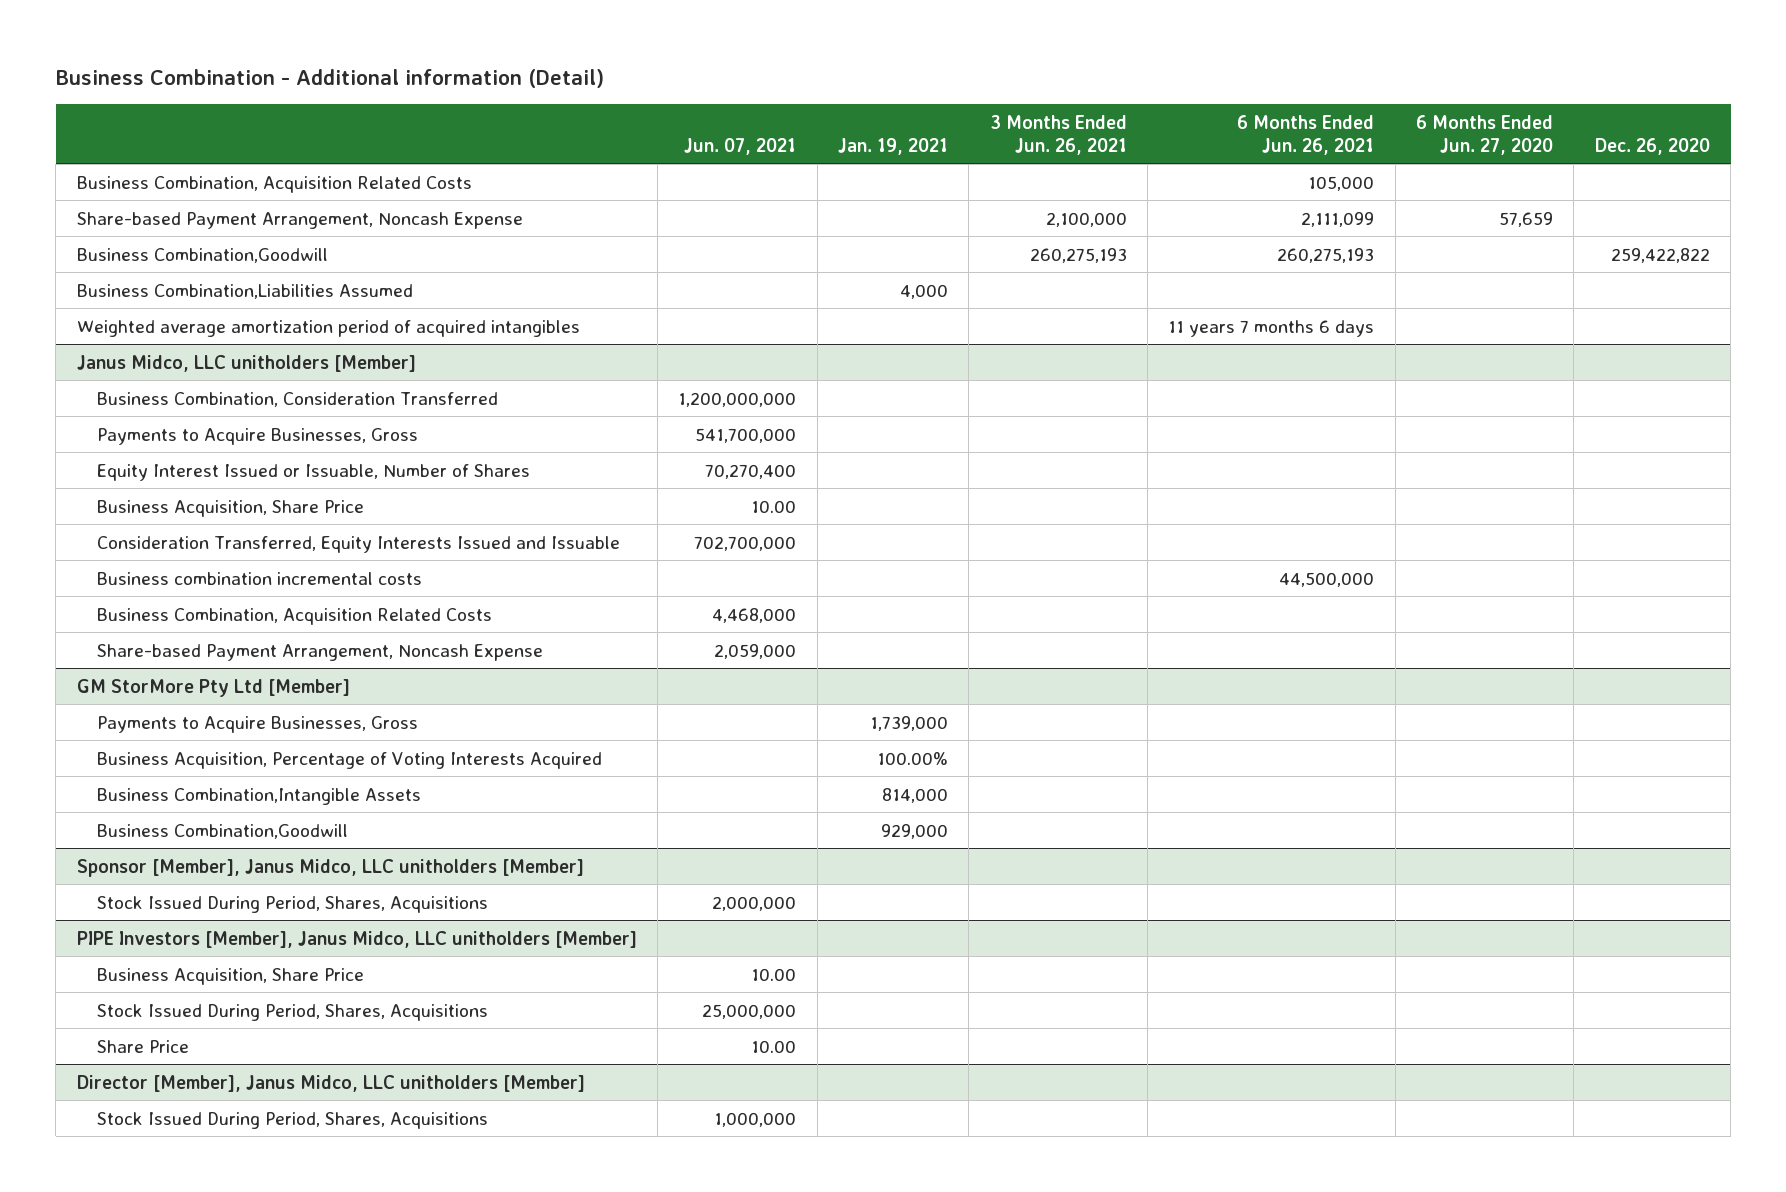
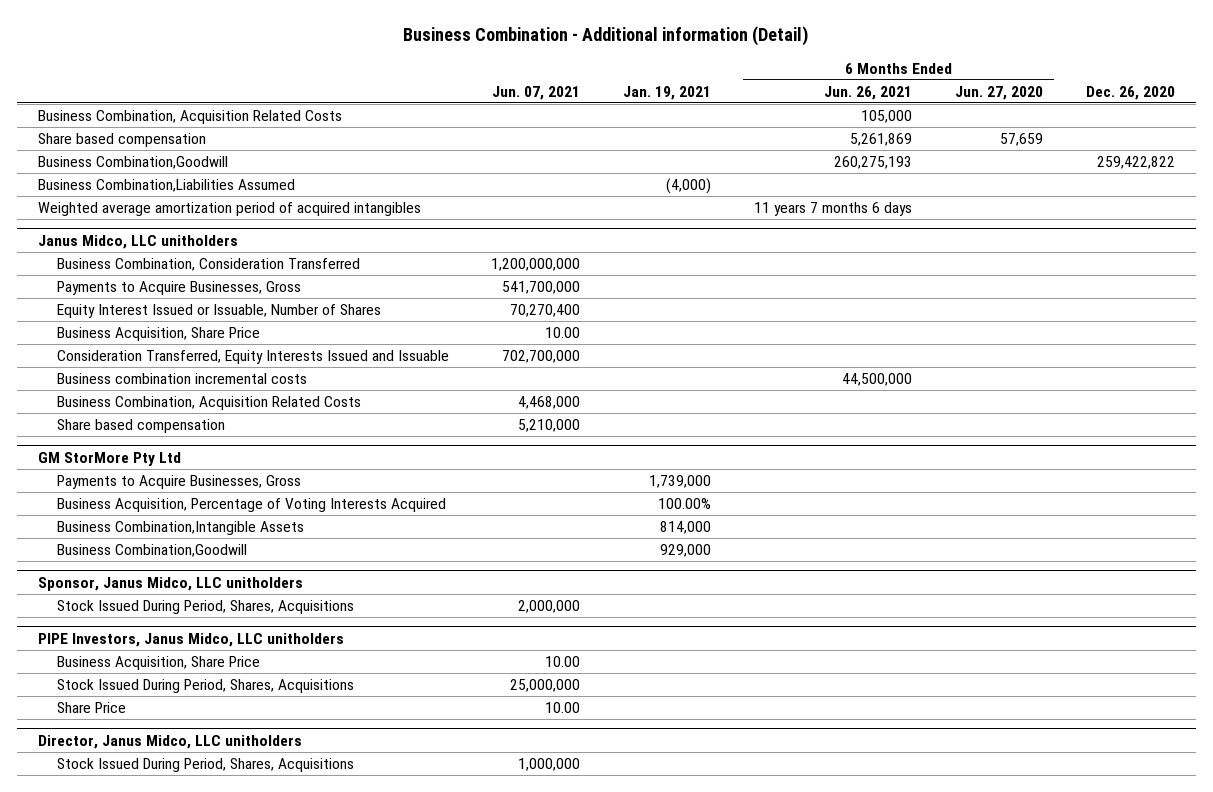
- | Jun. 07, 2021 | Jan. 19, 2021 | 3 Months Ended Jun. 26, 2021 | 6 Months Ended Jun. 26, 2021 | 6 Months Ended Jun. 27, 2020 | Dec. 26, 2020
+ | Jun. 07, 2021 | Jan. 19, 2021 | 6 Months Ended Jun. 26, 2021 | 6 Months Ended Jun. 27, 2020 | Dec. 26, 2020
- Share-based Payment Arrangement, Noncash Expense | | | 2,100,000 | 2,111,099 | 57,659 |
+ Share based compensation | | | 5,261,869 | 57,659 |
- Business Combination,Liabilities Assumed | | 4,000 | | | |
+ Business Combination,Liabilities Assumed | | (4,000) | | |
- Janus Midco, LLC unitholders [Member]
+ Janus Midco, LLC unitholders
- Share-based Payment Arrangement, Noncash Expense | 2,059,000 | | | | |
- GM StorMore Pty Ltd [Member]
+ Share based compensation | 5,210,000 | | | |
+ GM StorMore Pty Ltd
- Sponsor [Member], Janus Midco, LLC unitholders [Member]
+ Sponsor, Janus Midco, LLC unitholders
- PIPE Investors [Member], Janus Midco, LLC unitholders [Member]
+ PIPE Investors, Janus Midco, LLC unitholders
- Director [Member], Janus Midco, LLC unitholders [Member]
+ Director, Janus Midco, LLC unitholders

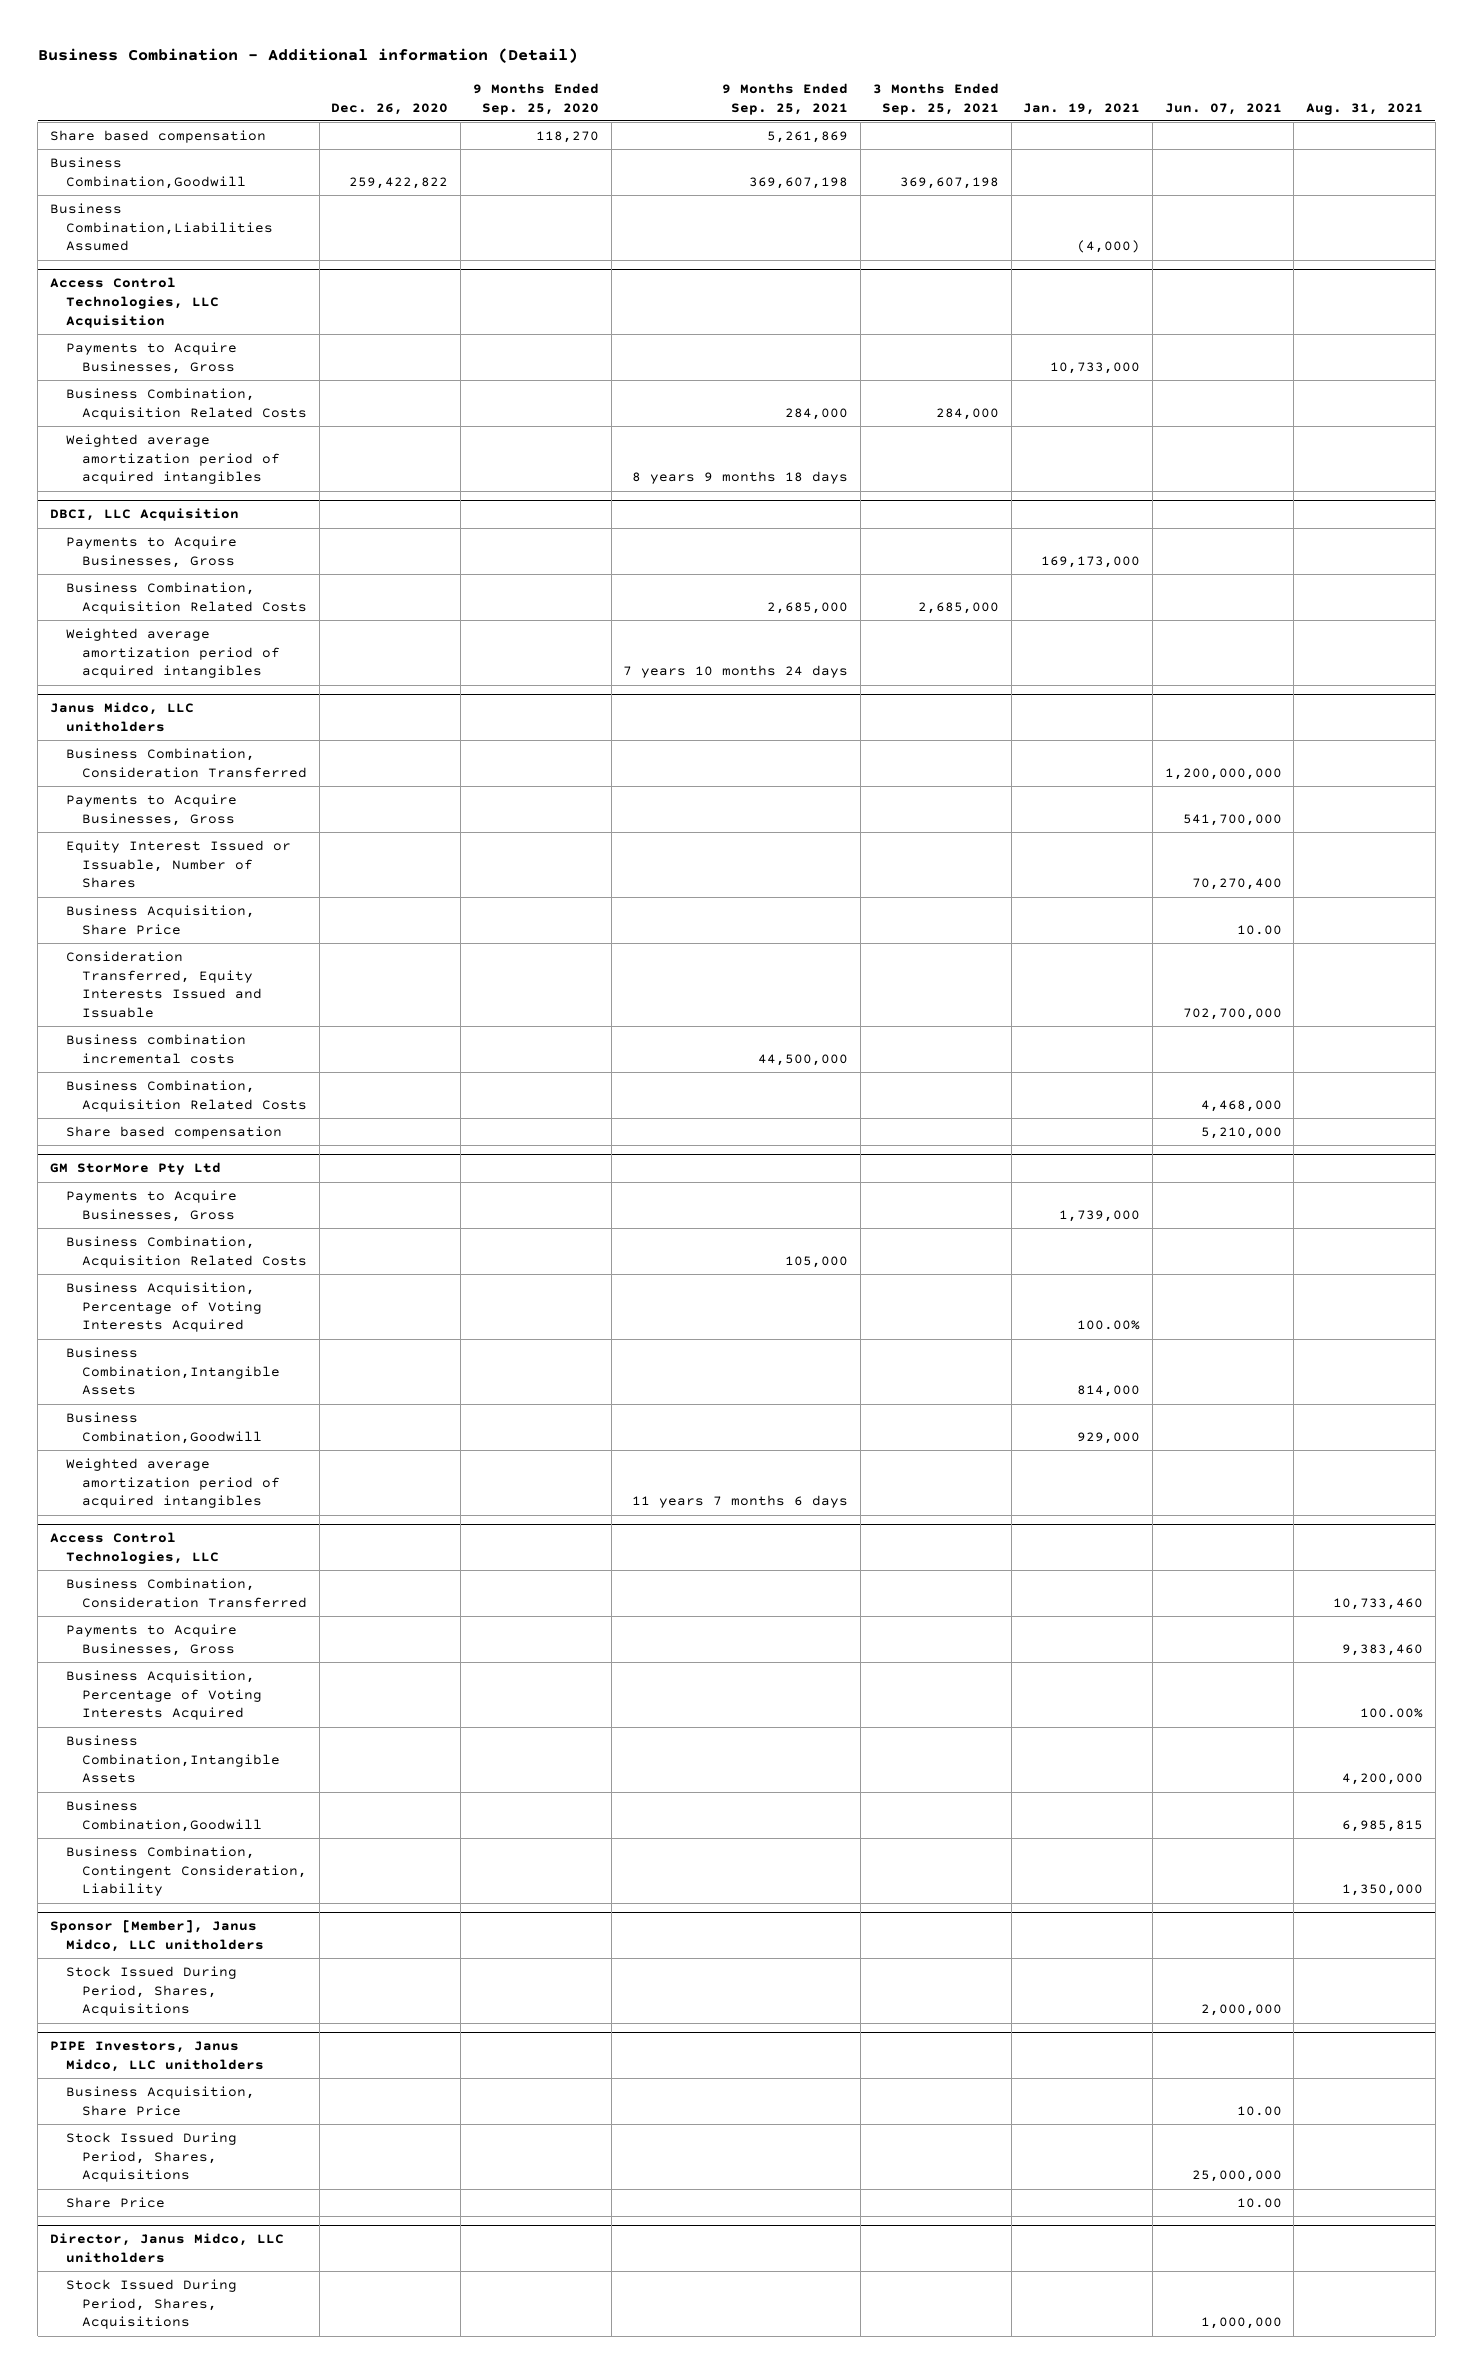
- | Jun. 07, 2021 | Jan. 19, 2021 | 6 Months Ended Jun. 26, 2021 | 6 Months Ended Jun. 27, 2020 | Dec. 26, 2020
+ | Dec. 26, 2020 | 9 Months Ended Sep. 25, 2020 | 9 Months Ended Sep. 25, 2021 | 3 Months Ended Sep. 25, 2021 | Jan. 19, 2021 | Jun. 07, 2021 | Aug. 31, 2021
- Business Combination, Acquisition Related Costs | | | 105,000 | |
- Weighted average amortization period of acquired intangibles | | | 11 years 7 months 6 days | |
+ Access Control Technologies, LLC Acquisition
+ Payments to Acquire Businesses, Gross | | | | | 10,733,000 | |
+ Business Combination, Acquisition Related Costs | | | 284,000 | 284,000 | | |
+ Weighted average amortization period of acquired intangibles | | | 8 years 9 months 18 days | | | |
+ DBCI, LLC Acquisition
+ Payments to Acquire Businesses, Gross | | | | | 169,173,000 | |
+ Business Combination, Acquisition Related Costs | | | 2,685,000 | 2,685,000 | | |
+ Weighted average amortization period of acquired intangibles | | | 7 years 10 months 24 days | | | |
@ GM StorMore Pty Ltd
+ Business Combination, Acquisition Related Costs | | | 105,000 | | | |
- Sponsor, Janus Midco, LLC unitholders
@ GM StorMore Pty Ltd
+ Weighted average amortization period of acquired intangibles | | | 11 years 7 months 6 days | | | |
+ Access Control Technologies, LLC
+ Business Combination, Consideration Transferred | | | | | | | 10,733,460
+ Payments to Acquire Businesses, Gross | | | | | | | 9,383,460
+ Business Acquisition, Percentage of Voting Interests Acquired | | | | | | | 100.00%
+ Business Combination,Intangible Assets | | | | | | | 4,200,000
+ Business Combination,Goodwill | | | | | | | 6,985,815
+ Business Combination, Contingent Consideration, Liability | | | | | | | 1,350,000
+ Sponsor [Member], Janus Midco, LLC unitholders

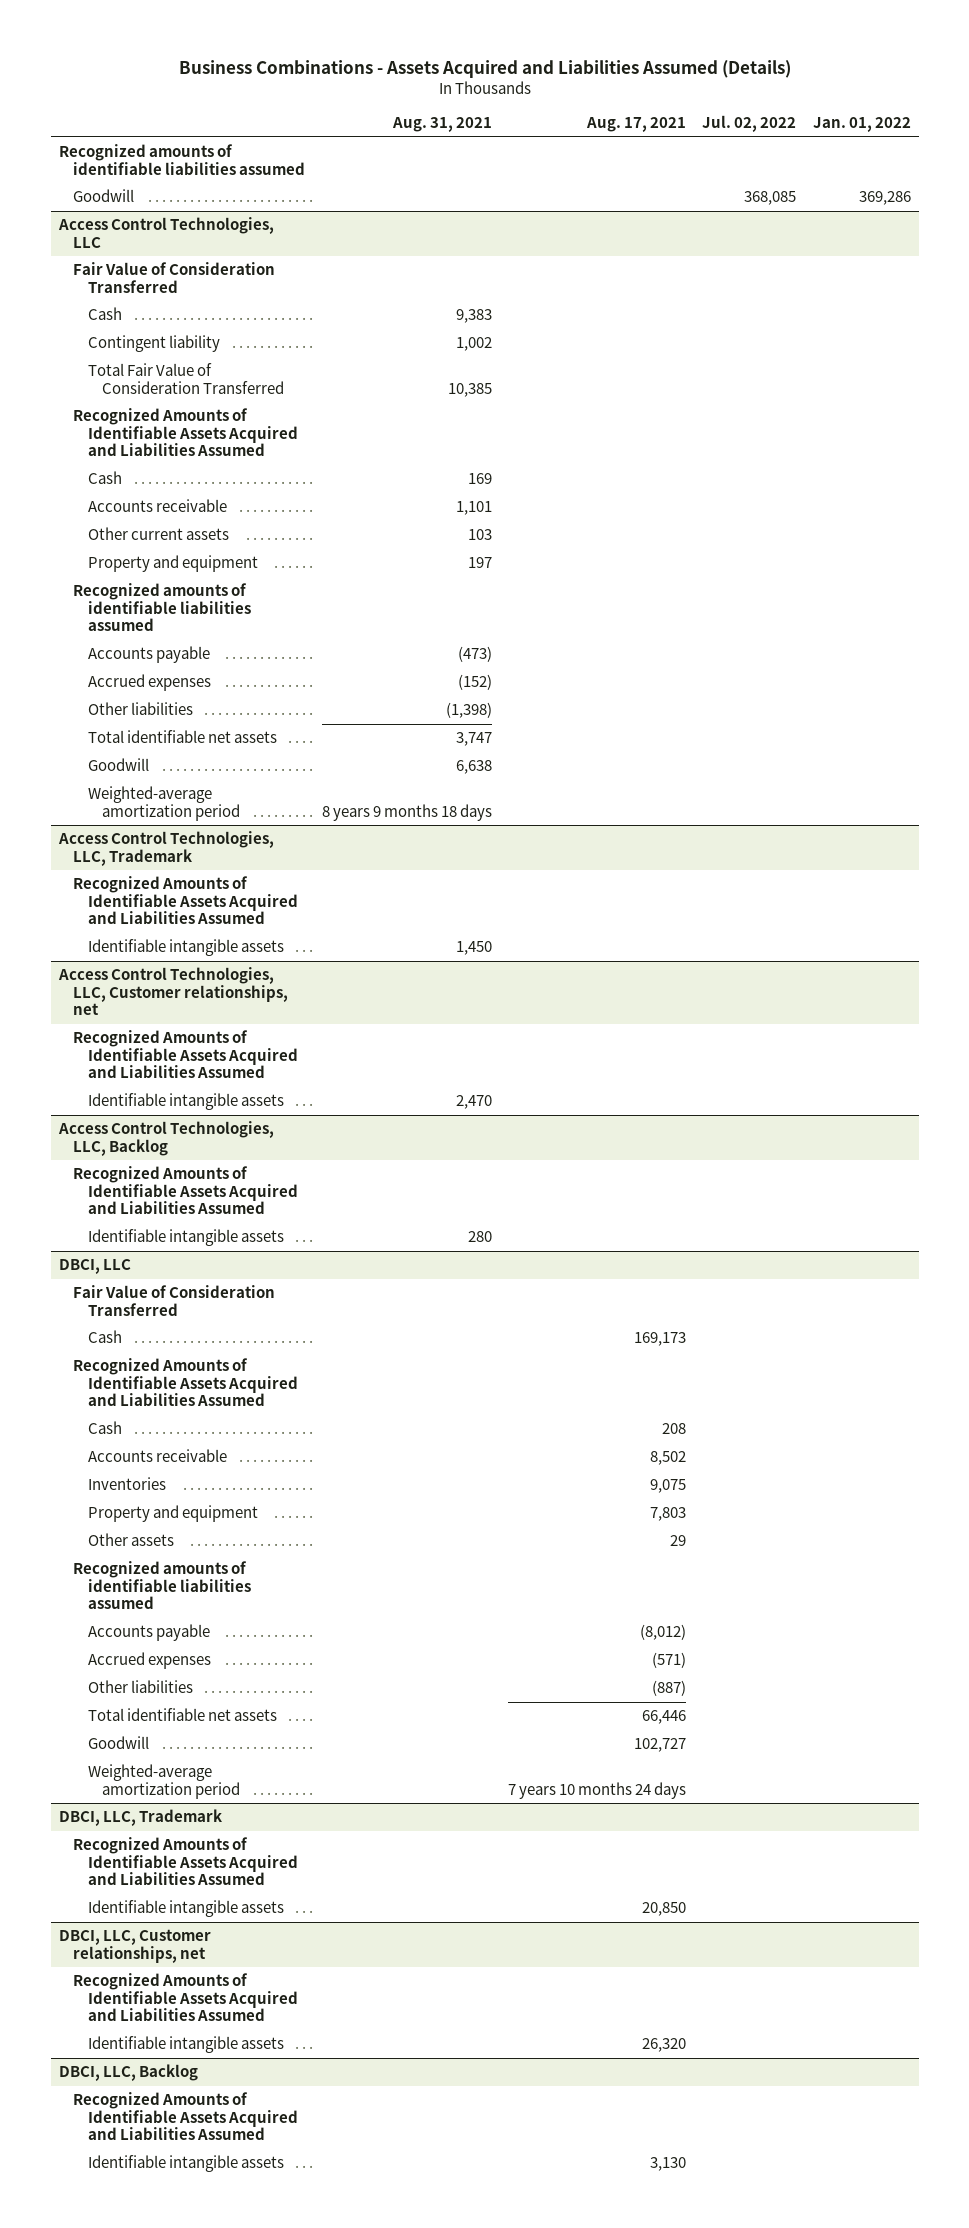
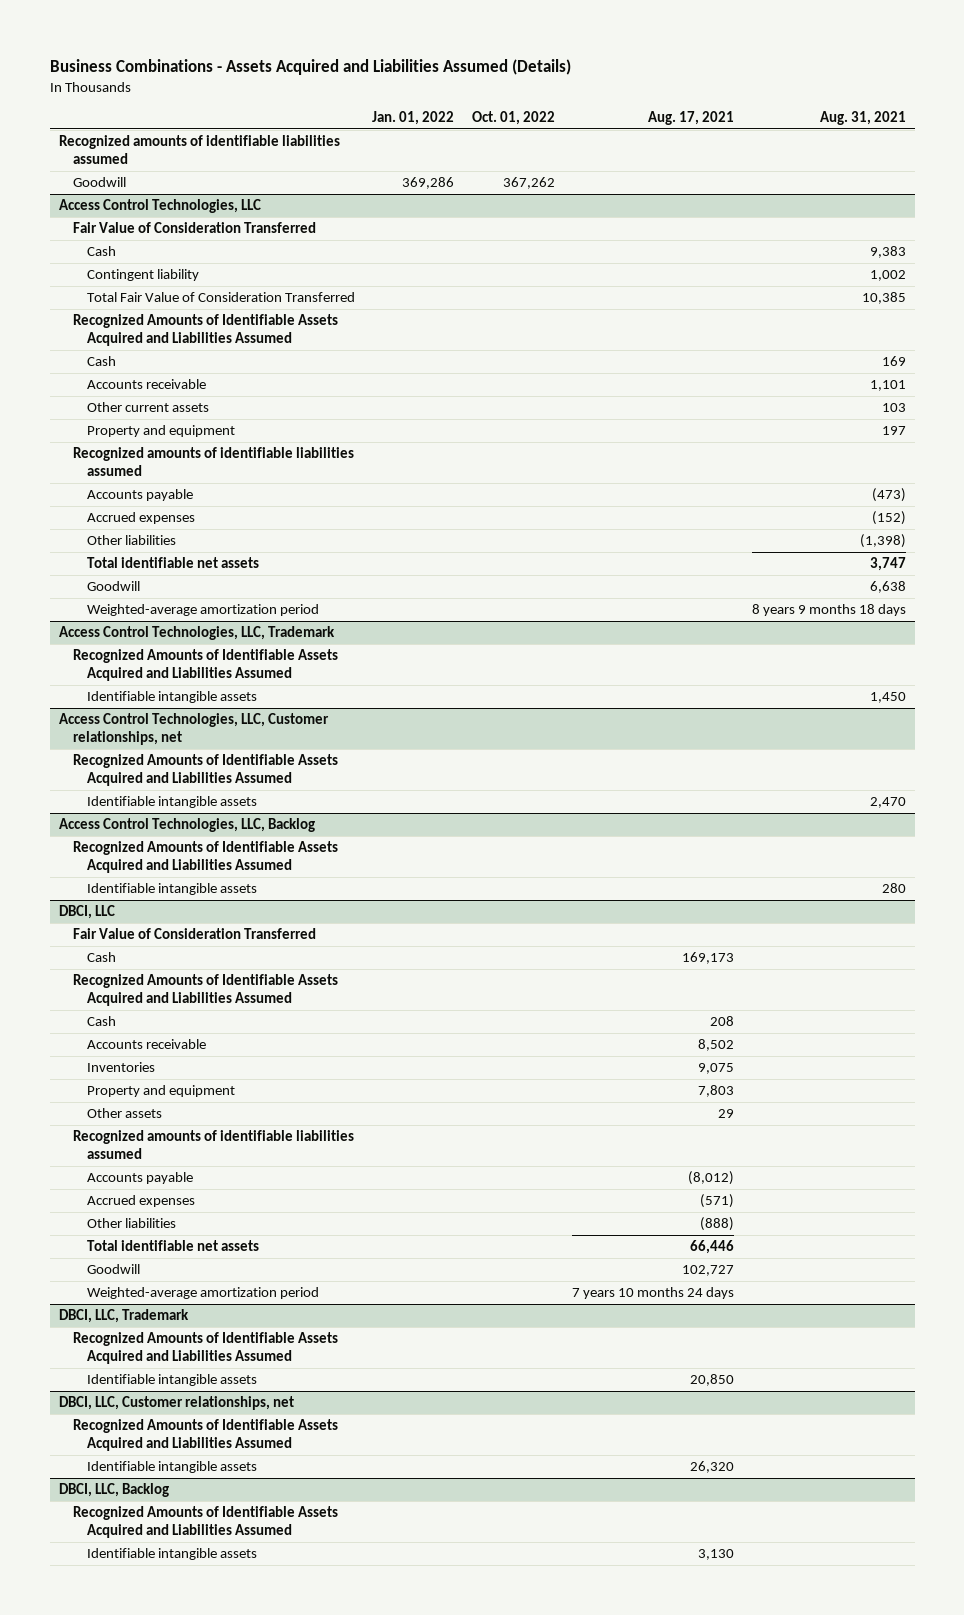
- | Aug. 31, 2021 | Aug. 17, 2021 | Jul. 02, 2022 | Jan. 01, 2022
+ | Jan. 01, 2022 | Oct. 01, 2022 | Aug. 17, 2021 | Aug. 31, 2021
@ DBCI, LLC
- Other liabilities | | (887) | |
+ Other liabilities | | | (888) |

